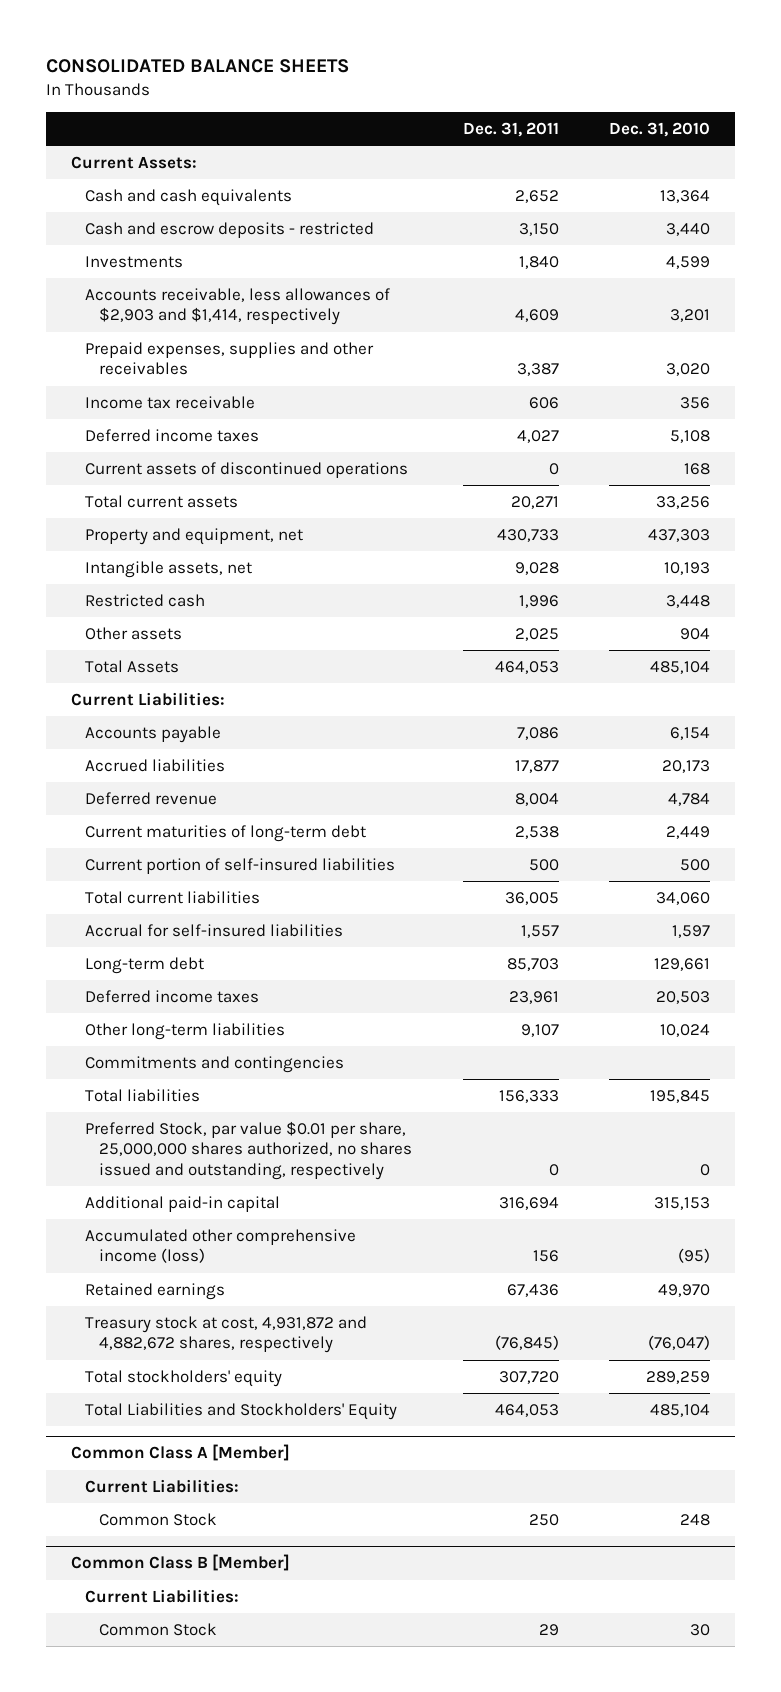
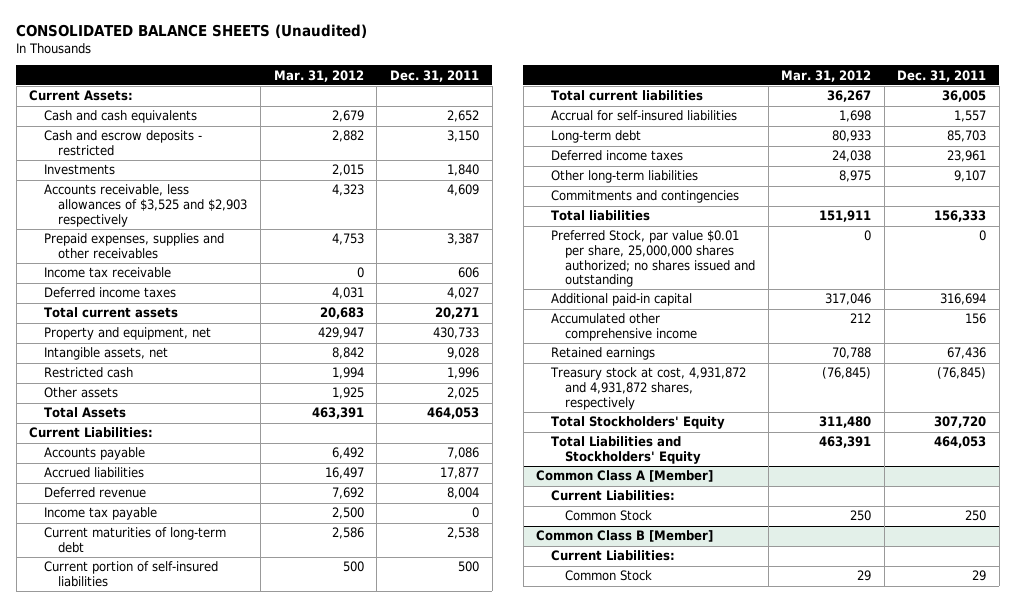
- CONSOLIDATED BALANCE SHEETS
+ CONSOLIDATED BALANCE SHEETS (Unaudited)
- | Dec. 31, 2011 | Dec. 31, 2010
+ | Mar. 31, 2012 | Dec. 31, 2011
- Accounts receivable, less allowances of $2,903 and $1,414, respectively | 4,609 | 3,201
+ Accounts receivable, less allowances of $3,525 and $2,903 respectively | 4,323 | 4,609
- Current assets of discontinued operations | 0 | 168
+ Income tax payable | 2,500 | 0
- Preferred Stock, par value $0.01 per share, 25,000,000 shares authorized, no shares issued and outstanding, respectively | 0 | 0
+ Preferred Stock, par value $0.01 per share, 25,000,000 shares authorized; no shares issued and outstanding | 0 | 0
- Accumulated other comprehensive income (loss) | 156 | (95)
+ Accumulated other comprehensive income | 212 | 156
- Treasury stock at cost, 4,931,872 and 4,882,672 shares, respectively | (76,845) | (76,047)
- Total stockholders' equity | 307,720 | 289,259
+ Treasury stock at cost, 4,931,872 and 4,931,872 shares, respectively | (76,845) | (76,845)
+ Total Stockholders' Equity | 311,480 | 307,720

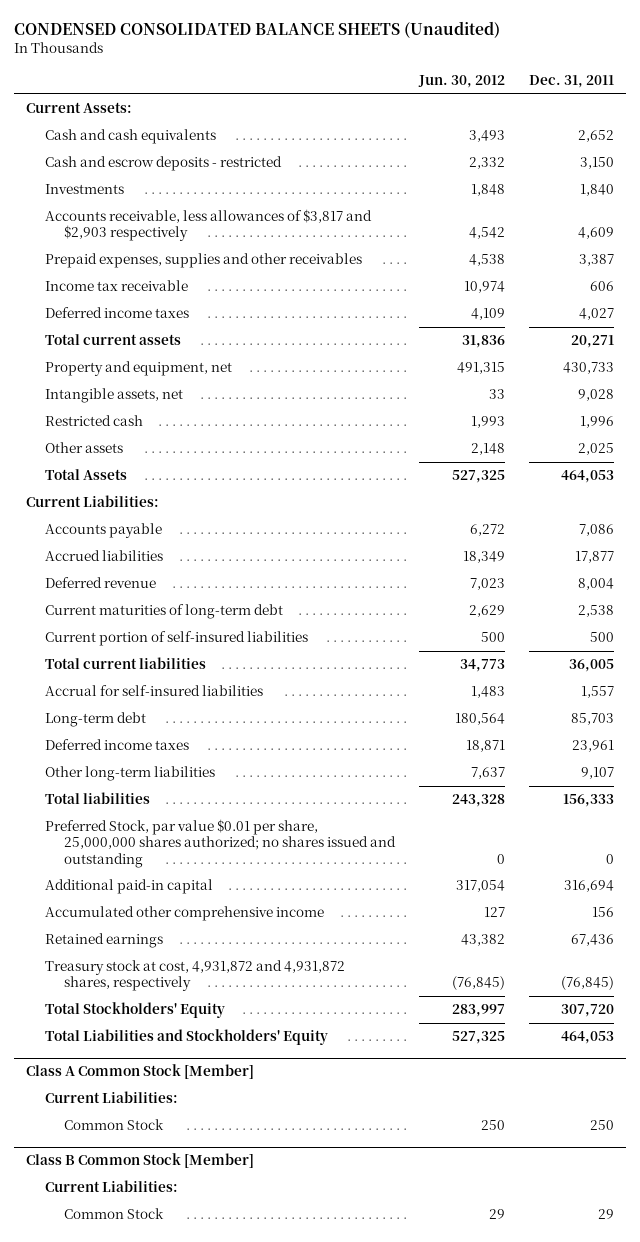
- CONSOLIDATED BALANCE SHEETS (Unaudited)
+ CONDENSED CONSOLIDATED BALANCE SHEETS (Unaudited)
- | Mar. 31, 2012 | Dec. 31, 2011
+ | Jun. 30, 2012 | Dec. 31, 2011
- Accounts receivable, less allowances of $3,525 and $2,903 respectively | 4,323 | 4,609
+ Accounts receivable, less allowances of $3,817 and $2,903 respectively | 4,542 | 4,609
- Income tax payable | 2,500 | 0
- Commitments and contingencies
- Common Class A [Member]
+ Class A Common Stock [Member]
- Common Class B [Member]
+ Class B Common Stock [Member]

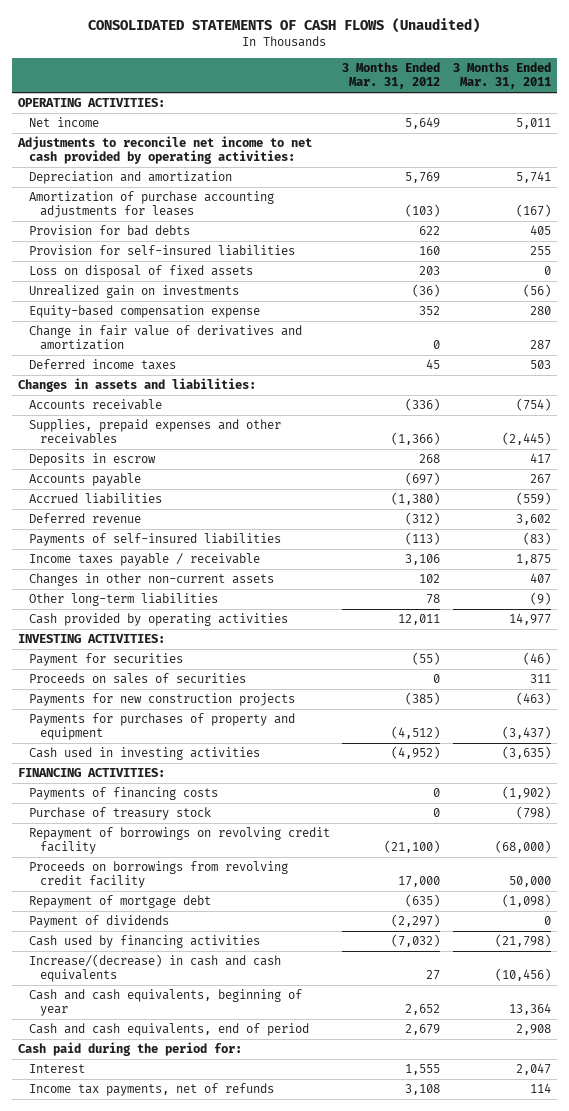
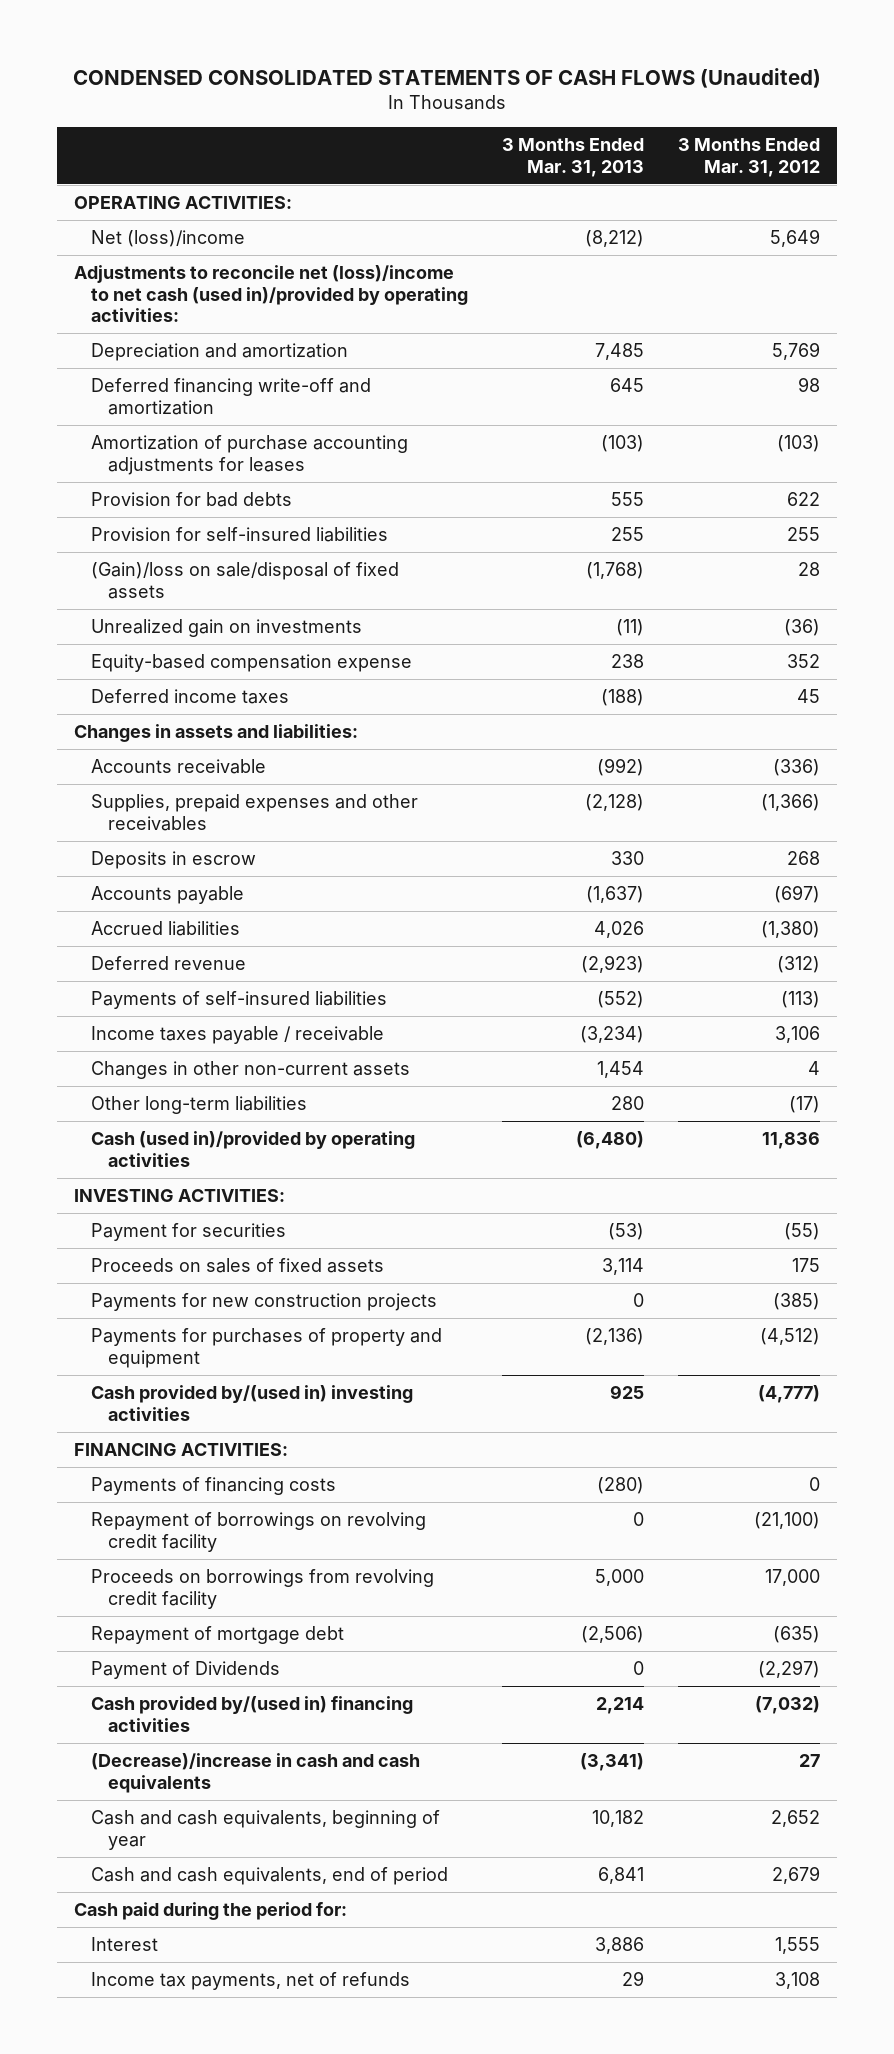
- CONSOLIDATED STATEMENTS OF CASH FLOWS (Unaudited)
+ CONDENSED CONSOLIDATED STATEMENTS OF CASH FLOWS (Unaudited)
- | 3 Months Ended Mar. 31, 2012 | 3 Months Ended Mar. 31, 2011
+ | 3 Months Ended Mar. 31, 2013 | 3 Months Ended Mar. 31, 2012
- Net income | 5,649 | 5,011
- Adjustments to reconcile net income to net cash provided by operating activities:
+ Net (loss)/income | (8,212) | 5,649
+ Adjustments to reconcile net (loss)/income to net cash (used in)/provided by operating activities:
+ Deferred financing write-off and amortization | 645 | 98
- Provision for self-insured liabilities | 160 | 255
- Loss on disposal of fixed assets | 203 | 0
+ Provision for self-insured liabilities | 255 | 255
+ (Gain)/loss on sale/disposal of fixed assets | (1,768) | 28
- Change in fair value of derivatives and amortization | 0 | 287
- Changes in other non-current assets | 102 | 407
- Other long-term liabilities | 78 | (9)
- Cash provided by operating activities | 12,011 | 14,977
+ Changes in other non-current assets | 1,454 | 4
+ Other long-term liabilities | 280 | (17)
+ Cash (used in)/provided by operating activities | (6,480) | 11,836
- Proceeds on sales of securities | 0 | 311
+ Proceeds on sales of fixed assets | 3,114 | 175
- Cash used in investing activities | (4,952) | (3,635)
+ Cash provided by/(used in) investing activities | 925 | (4,777)
- Purchase of treasury stock | 0 | (798)
- Payment of dividends | (2,297) | 0
- Cash used by financing activities | (7,032) | (21,798)
- Increase/(decrease) in cash and cash equivalents | 27 | (10,456)
+ Payment of Dividends | 0 | (2,297)
+ Cash provided by/(used in) financing activities | 2,214 | (7,032)
+ (Decrease)/increase in cash and cash equivalents | (3,341) | 27

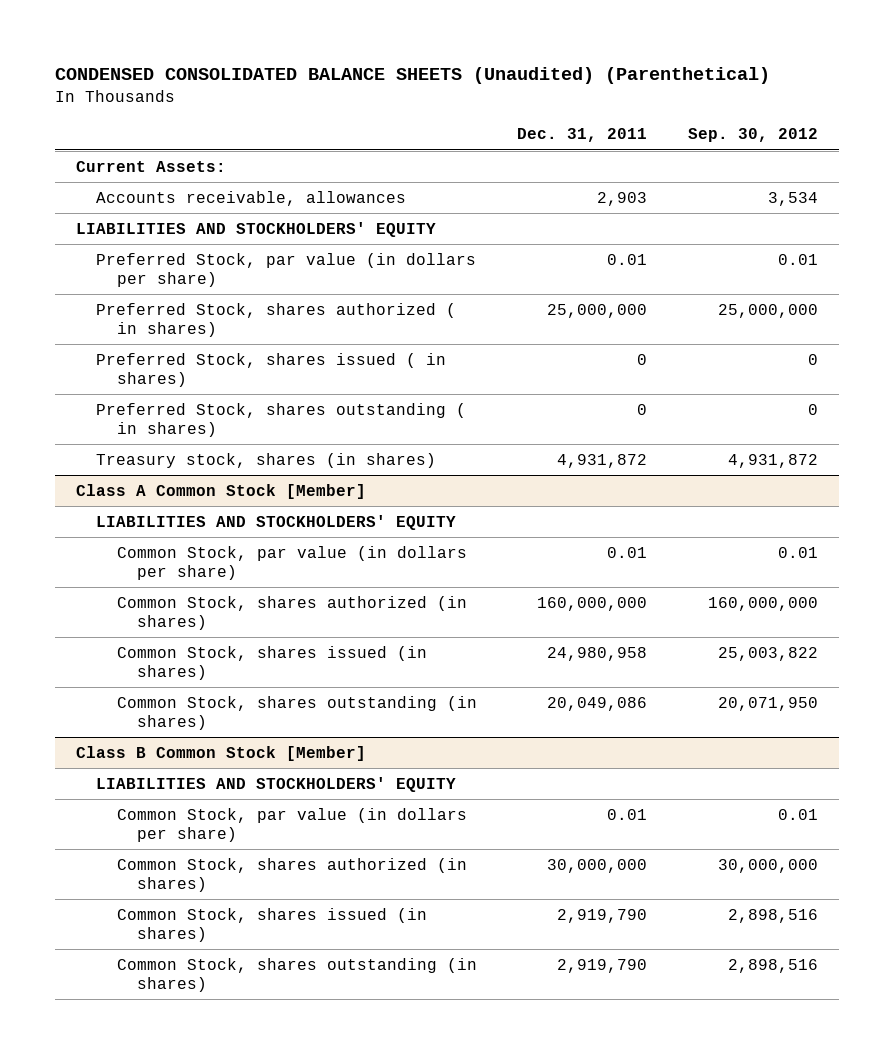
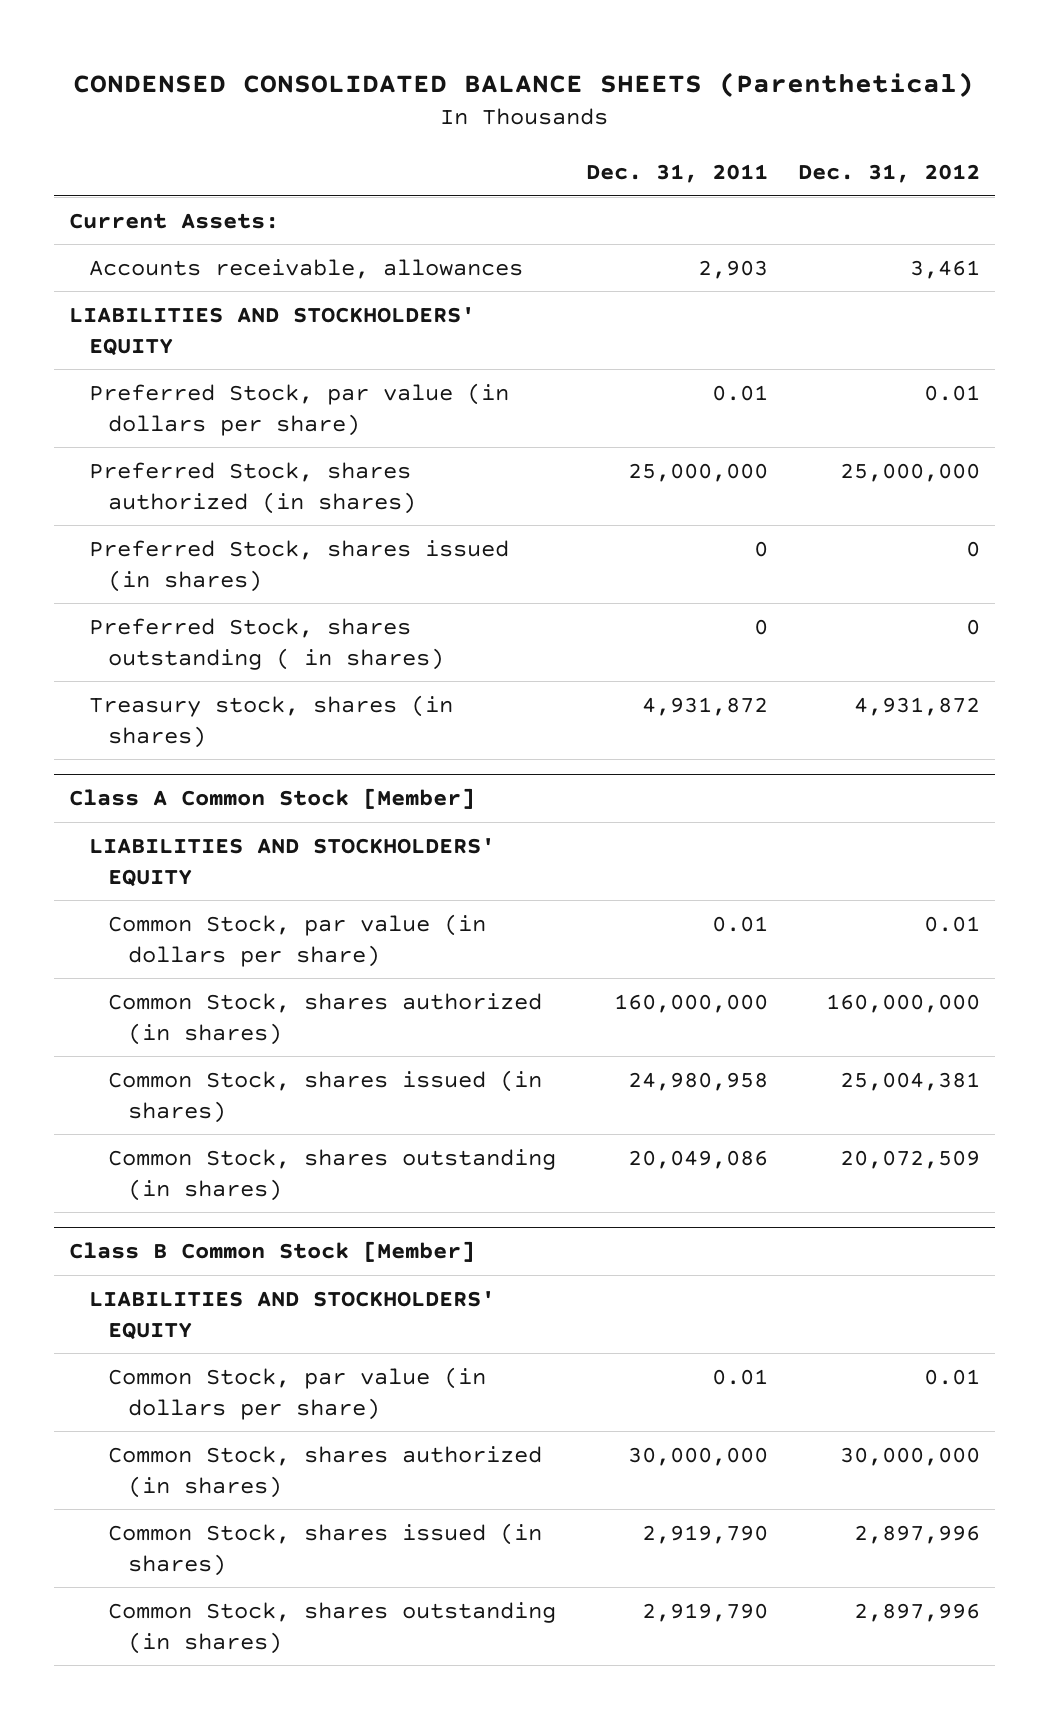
- CONDENSED CONSOLIDATED BALANCE SHEETS (Unaudited) (Parenthetical)
+ CONDENSED CONSOLIDATED BALANCE SHEETS (Parenthetical)
- | Dec. 31, 2011 | Sep. 30, 2012
+ | Dec. 31, 2011 | Dec. 31, 2012
- Preferred Stock, shares authorized ( in shares) | 25,000,000 | 25,000,000
- Preferred Stock, shares issued ( in shares) | 0 | 0
+ Preferred Stock, shares authorized (in shares) | 25,000,000 | 25,000,000
+ Preferred Stock, shares issued (in shares) | 0 | 0

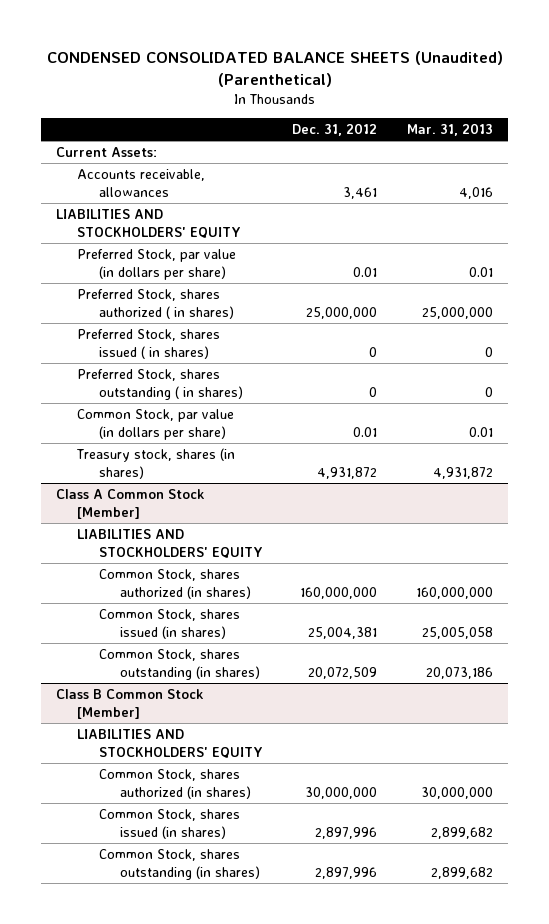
- CONDENSED CONSOLIDATED BALANCE SHEETS (Parenthetical)
+ CONDENSED CONSOLIDATED BALANCE SHEETS (Unaudited) (Parenthetical)
- | Dec. 31, 2011 | Dec. 31, 2012
+ | Dec. 31, 2012 | Mar. 31, 2013
- Preferred Stock, shares authorized (in shares) | 25,000,000 | 25,000,000
- Preferred Stock, shares issued (in shares) | 0 | 0
+ Preferred Stock, shares authorized ( in shares) | 25,000,000 | 25,000,000
+ Preferred Stock, shares issued ( in shares) | 0 | 0
+ Common Stock, par value (in dollars per share) | 0.01 | 0.01
@ Class A Common Stock [Member]
- Common Stock, par value (in dollars per share) | 0.01 | 0.01
@ Class B Common Stock [Member]
- Common Stock, par value (in dollars per share) | 0.01 | 0.01

